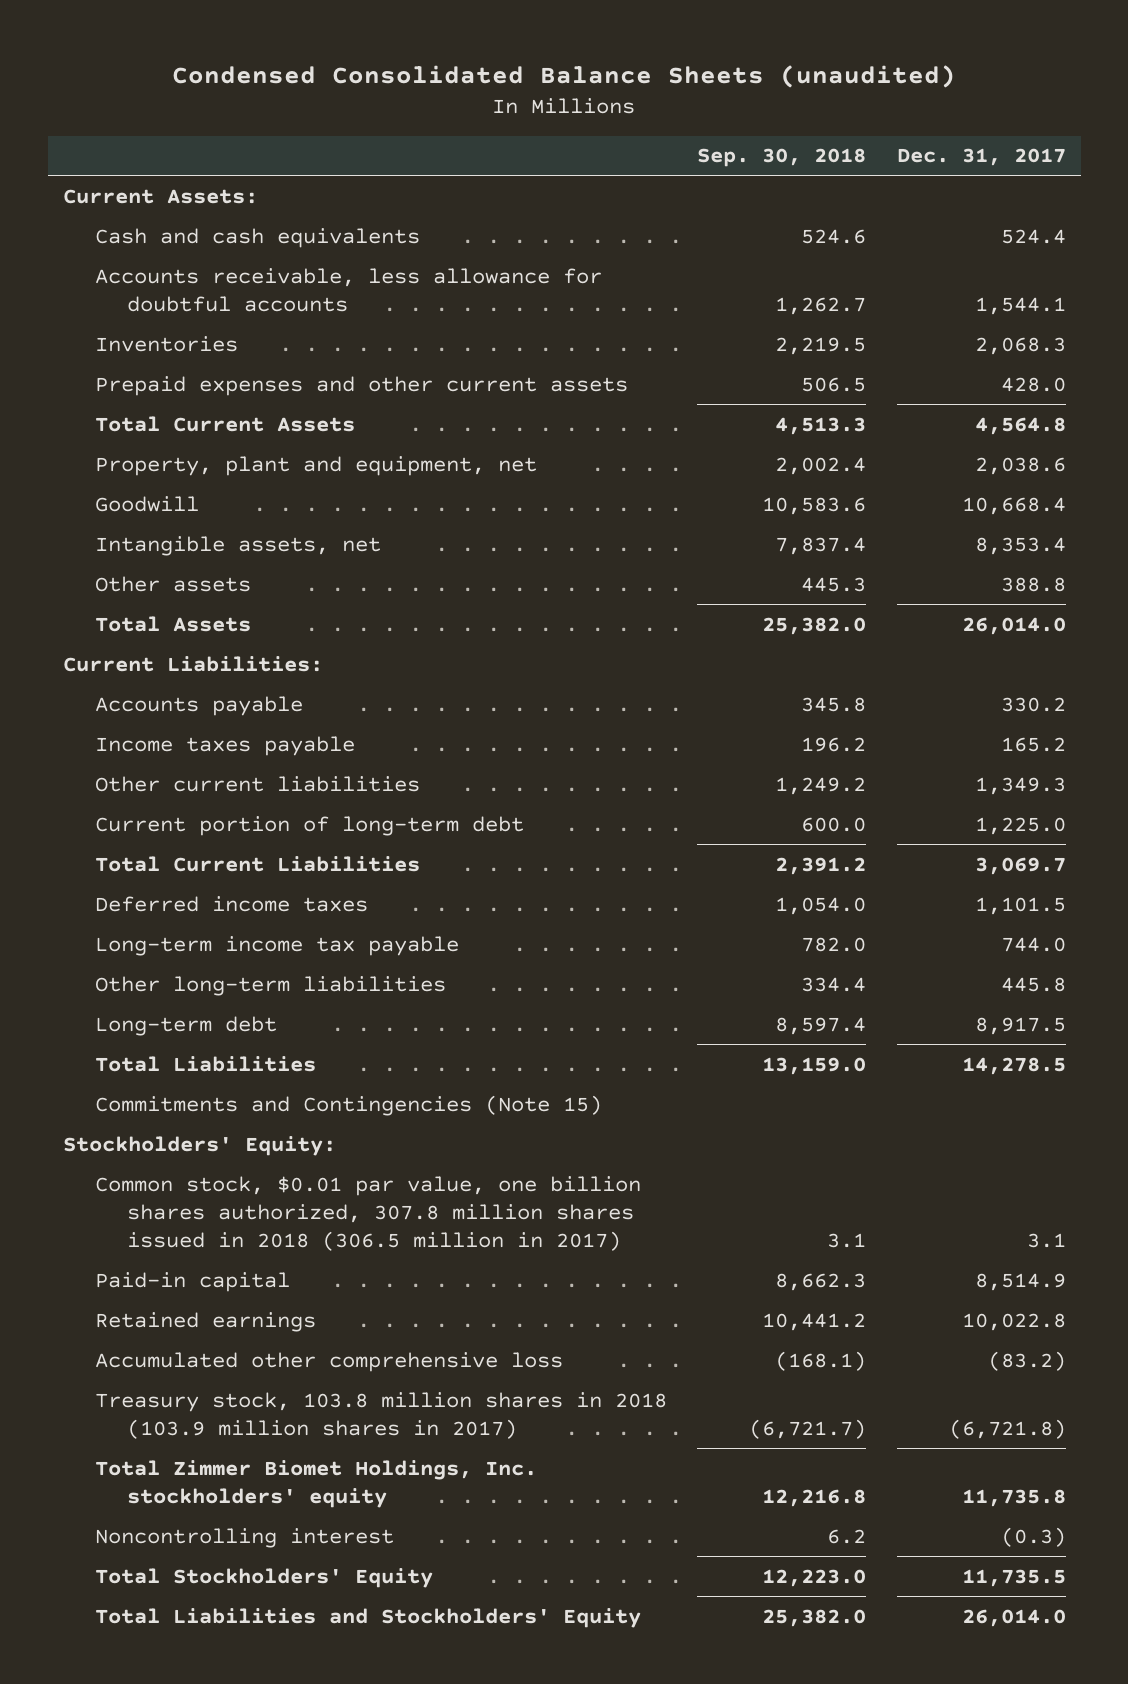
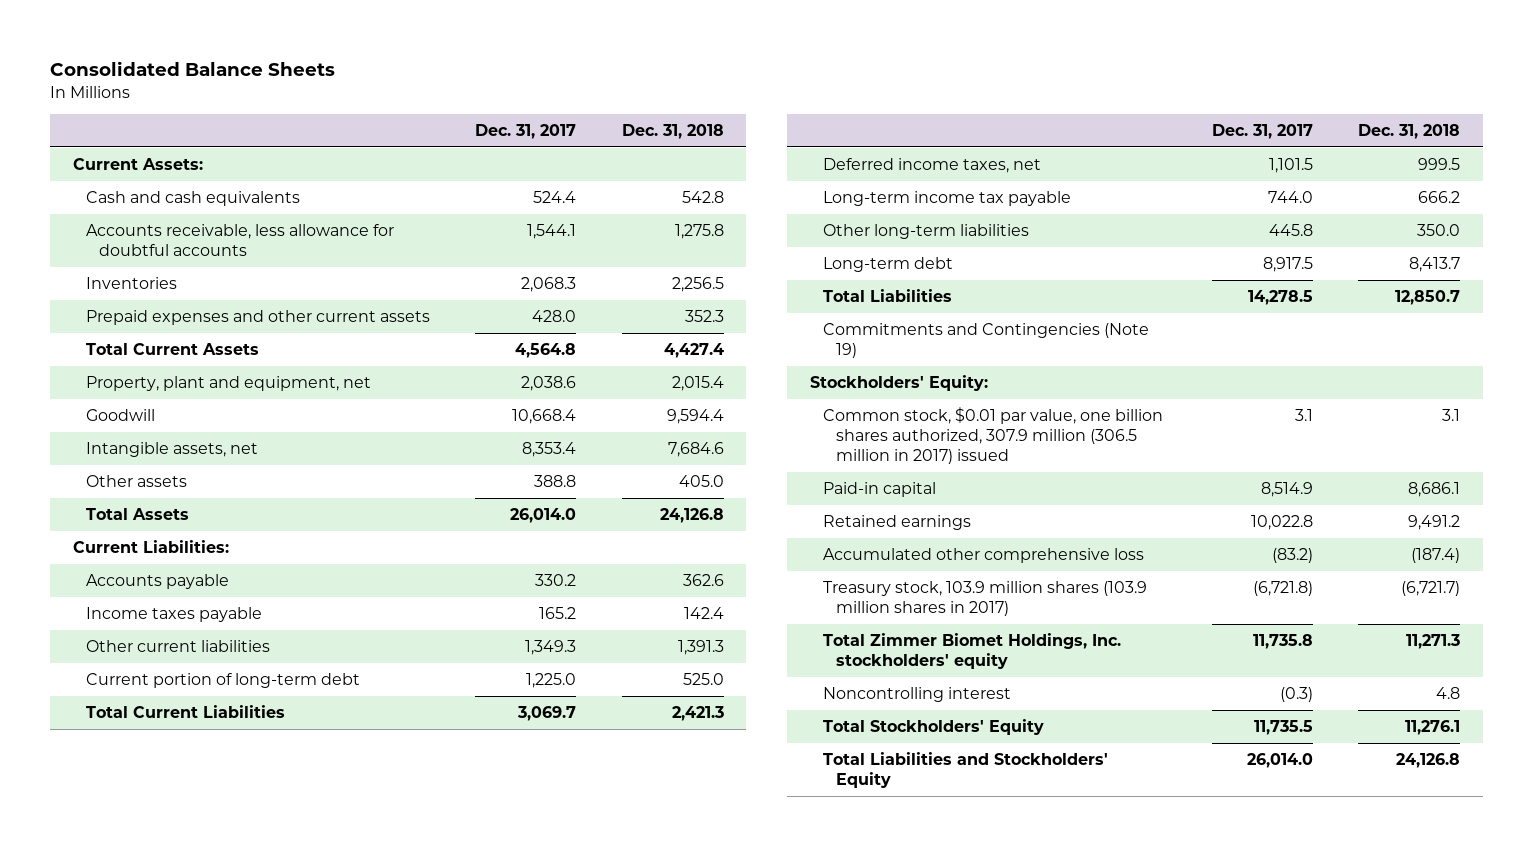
- Condensed Consolidated Balance Sheets (unaudited)
+ Consolidated Balance Sheets
- | Sep. 30, 2018 | Dec. 31, 2017
+ | Dec. 31, 2017 | Dec. 31, 2018
- Deferred income taxes | 1,054.0 | 1,101.5
+ Deferred income taxes, net | 1,101.5 | 999.5
- Commitments and Contingencies (Note 15)
+ Commitments and Contingencies (Note 19)
- Common stock, $0.01 par value, one billion shares authorized, 307.8 million shares issued in 2018 (306.5 million in 2017) | 3.1 | 3.1
+ Common stock, $0.01 par value, one billion shares authorized, 307.9 million (306.5 million in 2017) issued | 3.1 | 3.1
- Treasury stock, 103.8 million shares in 2018 (103.9 million shares in 2017) | (6,721.7) | (6,721.8)
+ Treasury stock, 103.9 million shares (103.9 million shares in 2017) | (6,721.8) | (6,721.7)

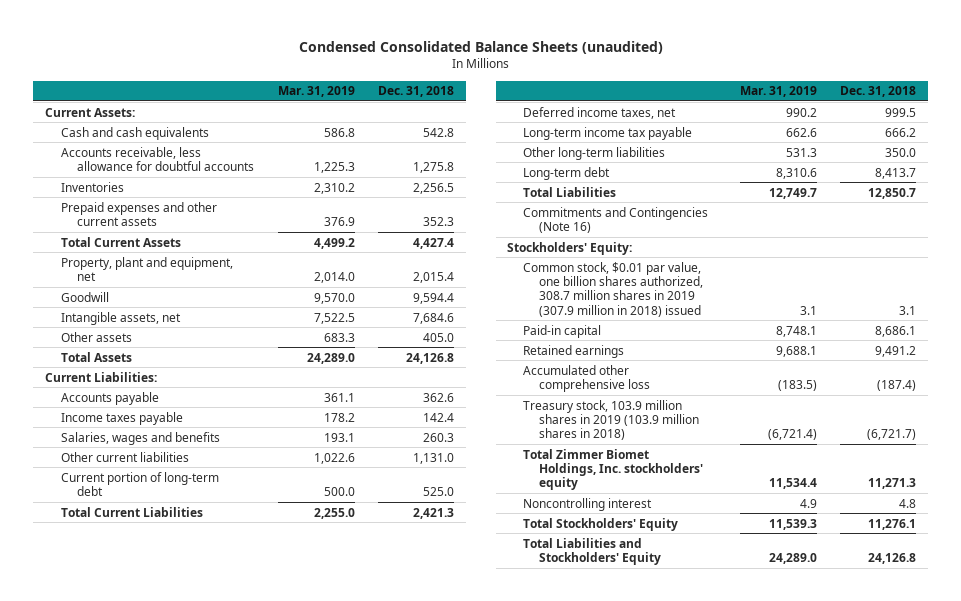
- Consolidated Balance Sheets
+ Condensed Consolidated Balance Sheets (unaudited)
- | Dec. 31, 2017 | Dec. 31, 2018
+ | Mar. 31, 2019 | Dec. 31, 2018
- Other current liabilities | 1,349.3 | 1,391.3
+ Salaries, wages and benefits | 193.1 | 260.3
+ Other current liabilities | 1,022.6 | 1,131.0
- Commitments and Contingencies (Note 19)
+ Commitments and Contingencies (Note 16)
- Common stock, $0.01 par value, one billion shares authorized, 307.9 million (306.5 million in 2017) issued | 3.1 | 3.1
+ Common stock, $0.01 par value, one billion shares authorized, 308.7 million shares in 2019 (307.9 million in 2018) issued | 3.1 | 3.1
- Treasury stock, 103.9 million shares (103.9 million shares in 2017) | (6,721.8) | (6,721.7)
+ Treasury stock, 103.9 million shares in 2019 (103.9 million shares in 2018) | (6,721.4) | (6,721.7)

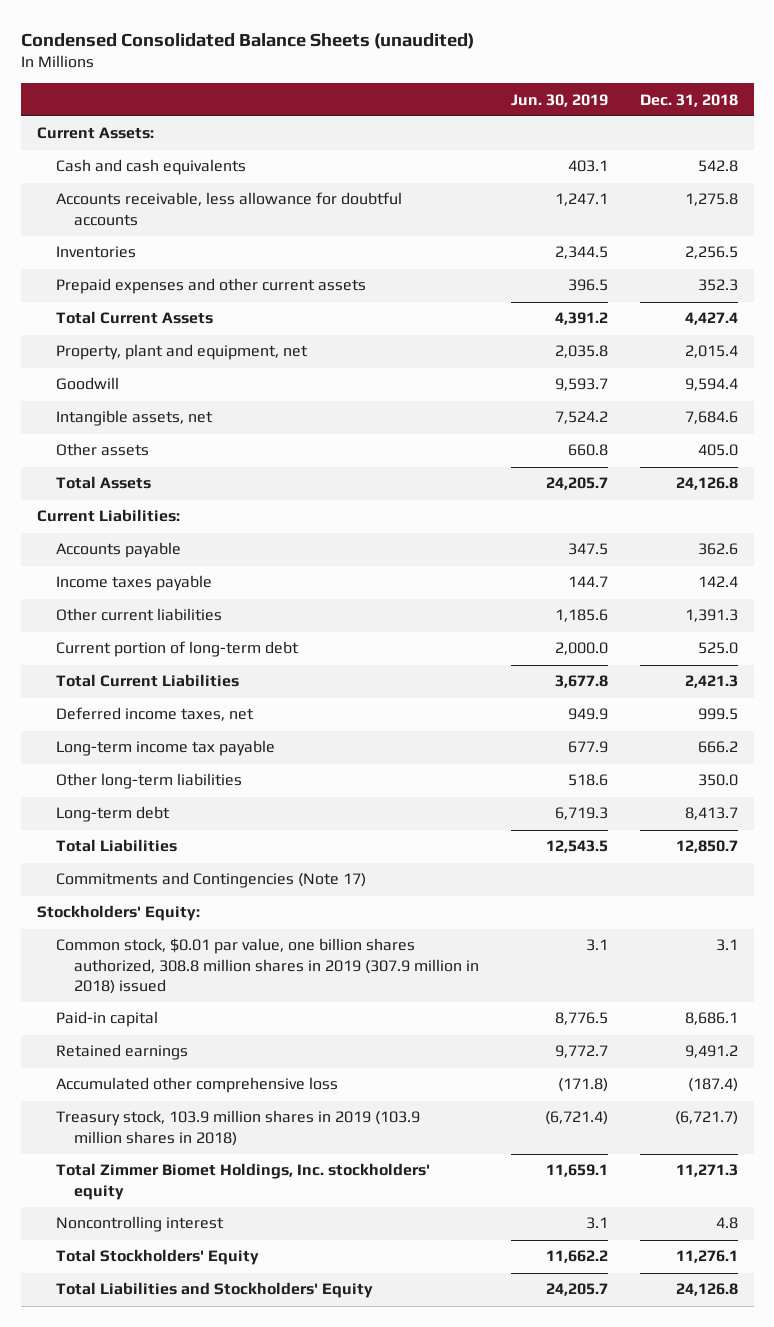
- | Mar. 31, 2019 | Dec. 31, 2018
+ | Jun. 30, 2019 | Dec. 31, 2018
- Salaries, wages and benefits | 193.1 | 260.3
- Other current liabilities | 1,022.6 | 1,131.0
+ Other current liabilities | 1,185.6 | 1,391.3
- Commitments and Contingencies (Note 16)
+ Commitments and Contingencies (Note 17)
- Common stock, $0.01 par value, one billion shares authorized, 308.7 million shares in 2019 (307.9 million in 2018) issued | 3.1 | 3.1
+ Common stock, $0.01 par value, one billion shares authorized, 308.8 million shares in 2019 (307.9 million in 2018) issued | 3.1 | 3.1

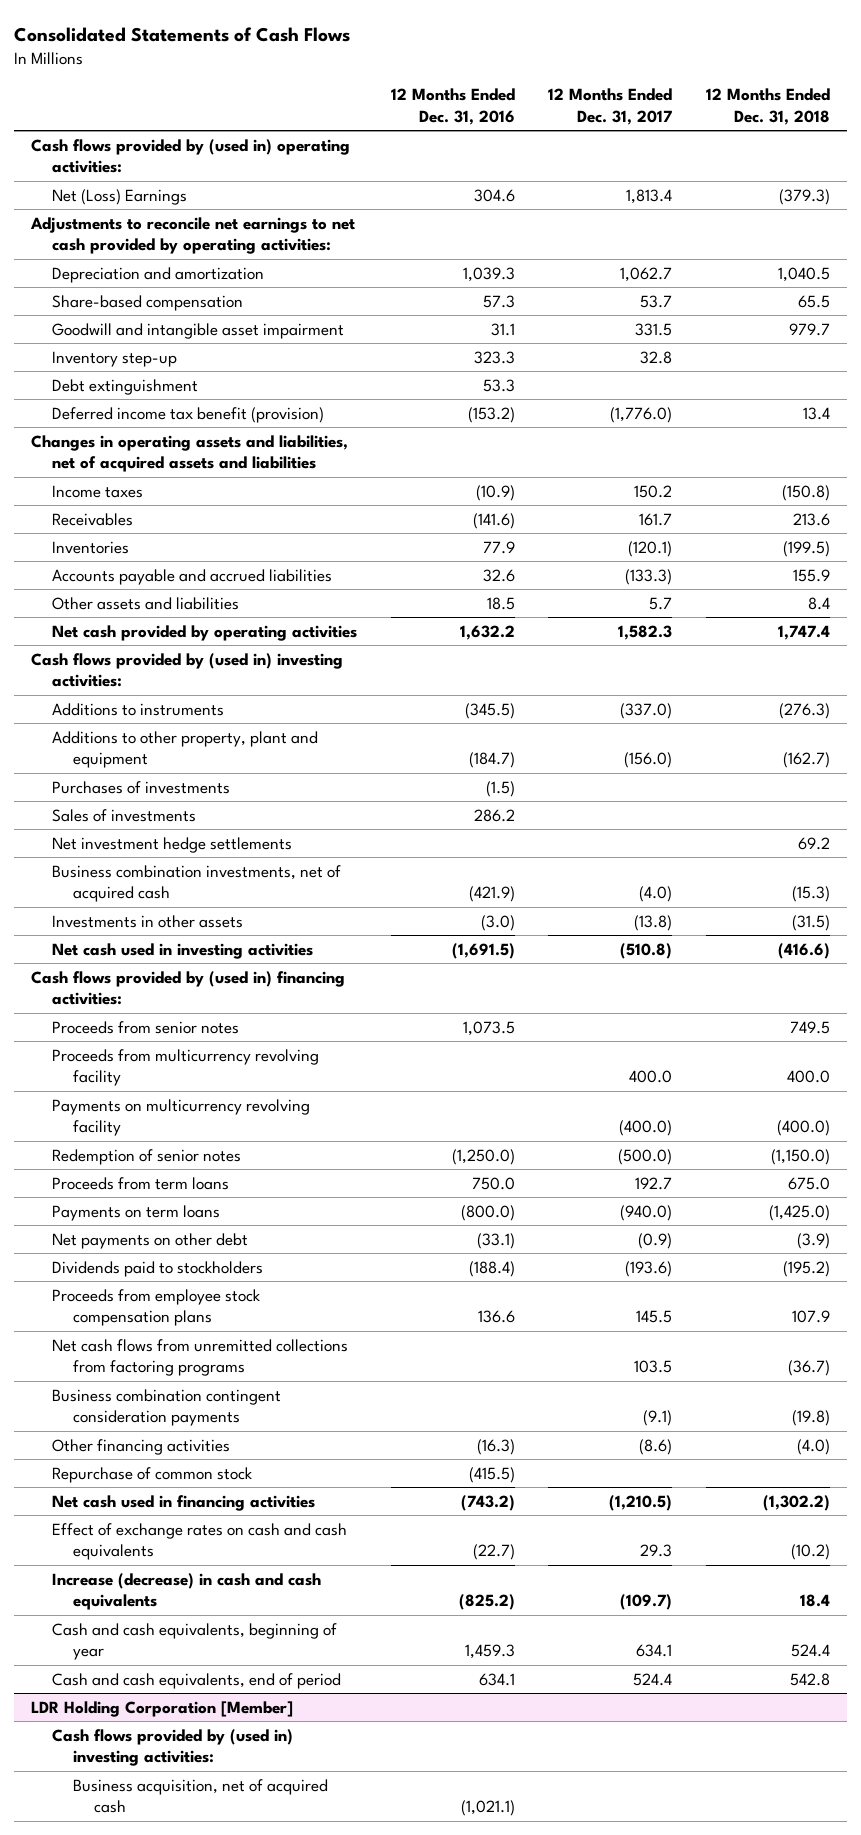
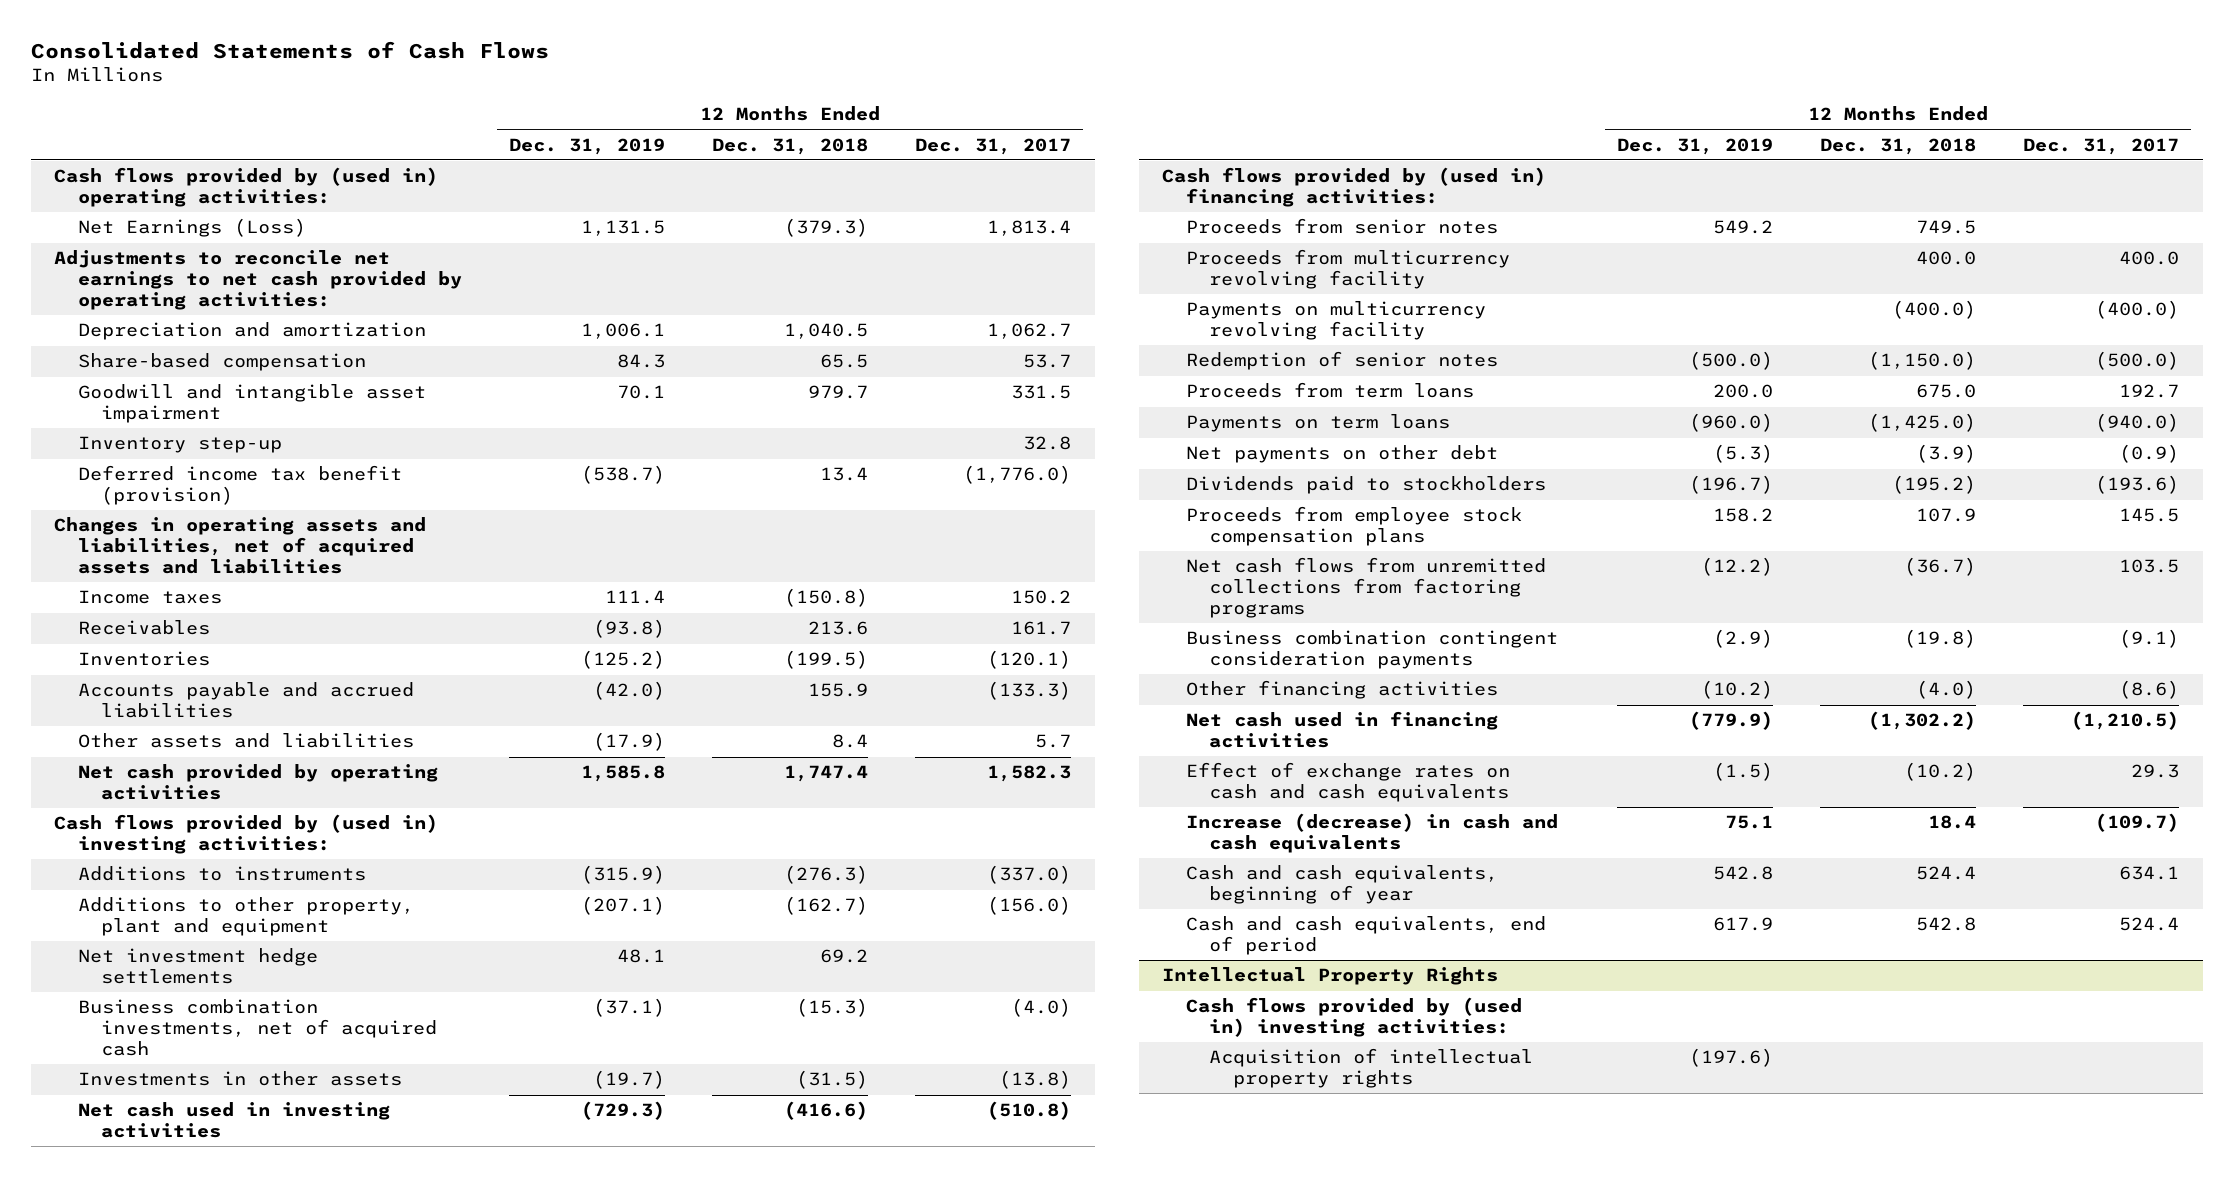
- | 12 Months Ended Dec. 31, 2016 | 12 Months Ended Dec. 31, 2017 | 12 Months Ended Dec. 31, 2018
+ | 12 Months Ended Dec. 31, 2019 | 12 Months Ended Dec. 31, 2018 | 12 Months Ended Dec. 31, 2017
- Net (Loss) Earnings | 304.6 | 1,813.4 | (379.3)
+ Net Earnings (Loss) | 1,131.5 | (379.3) | 1,813.4
- Debt extinguishment | 53.3 | |
- Purchases of investments | (1.5) | |
- Sales of investments | 286.2 | |
- Repurchase of common stock | (415.5) | |
- LDR Holding Corporation [Member]
+ Intellectual Property Rights
- Business acquisition, net of acquired cash | (1,021.1) | |
+ Acquisition of intellectual property rights | (197.6) | |

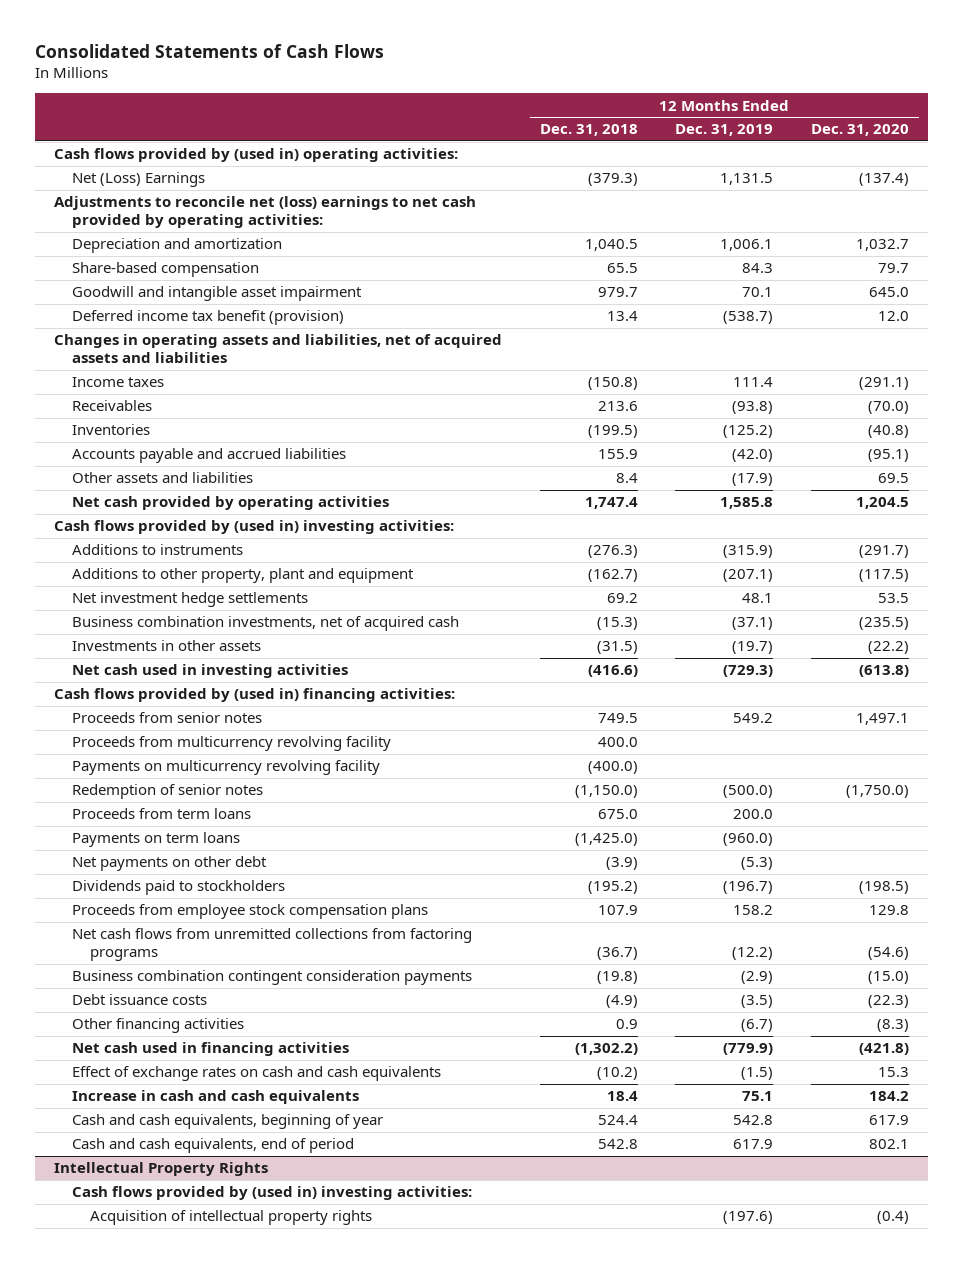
- | 12 Months Ended Dec. 31, 2019 | 12 Months Ended Dec. 31, 2018 | 12 Months Ended Dec. 31, 2017
+ | 12 Months Ended Dec. 31, 2018 | 12 Months Ended Dec. 31, 2019 | 12 Months Ended Dec. 31, 2020
- Net Earnings (Loss) | 1,131.5 | (379.3) | 1,813.4
- Adjustments to reconcile net earnings to net cash provided by operating activities:
+ Net (Loss) Earnings | (379.3) | 1,131.5 | (137.4)
+ Adjustments to reconcile net (loss) earnings to net cash provided by operating activities:
- Inventory step-up | | | 32.8
- Other financing activities | (10.2) | (4.0) | (8.6)
+ Debt issuance costs | (4.9) | (3.5) | (22.3)
+ Other financing activities | 0.9 | (6.7) | (8.3)
- Increase (decrease) in cash and cash equivalents | 75.1 | 18.4 | (109.7)
+ Increase in cash and cash equivalents | 18.4 | 75.1 | 184.2

